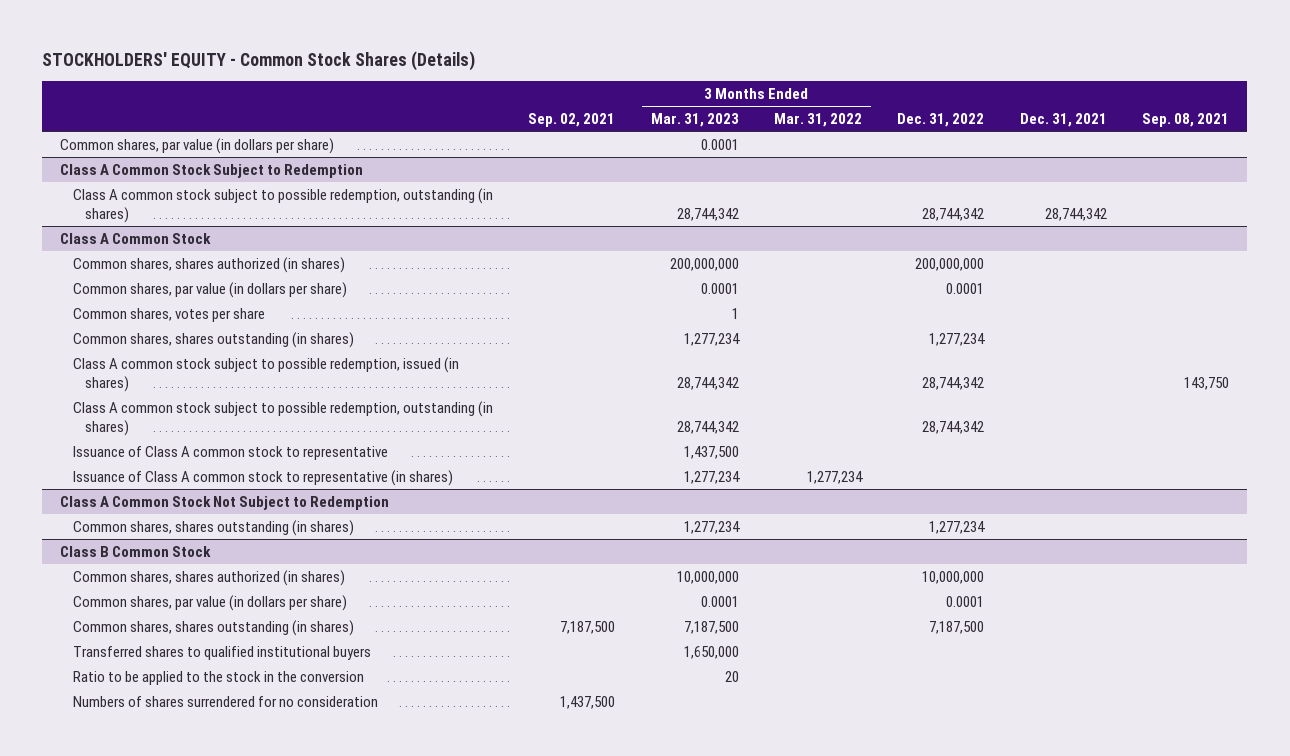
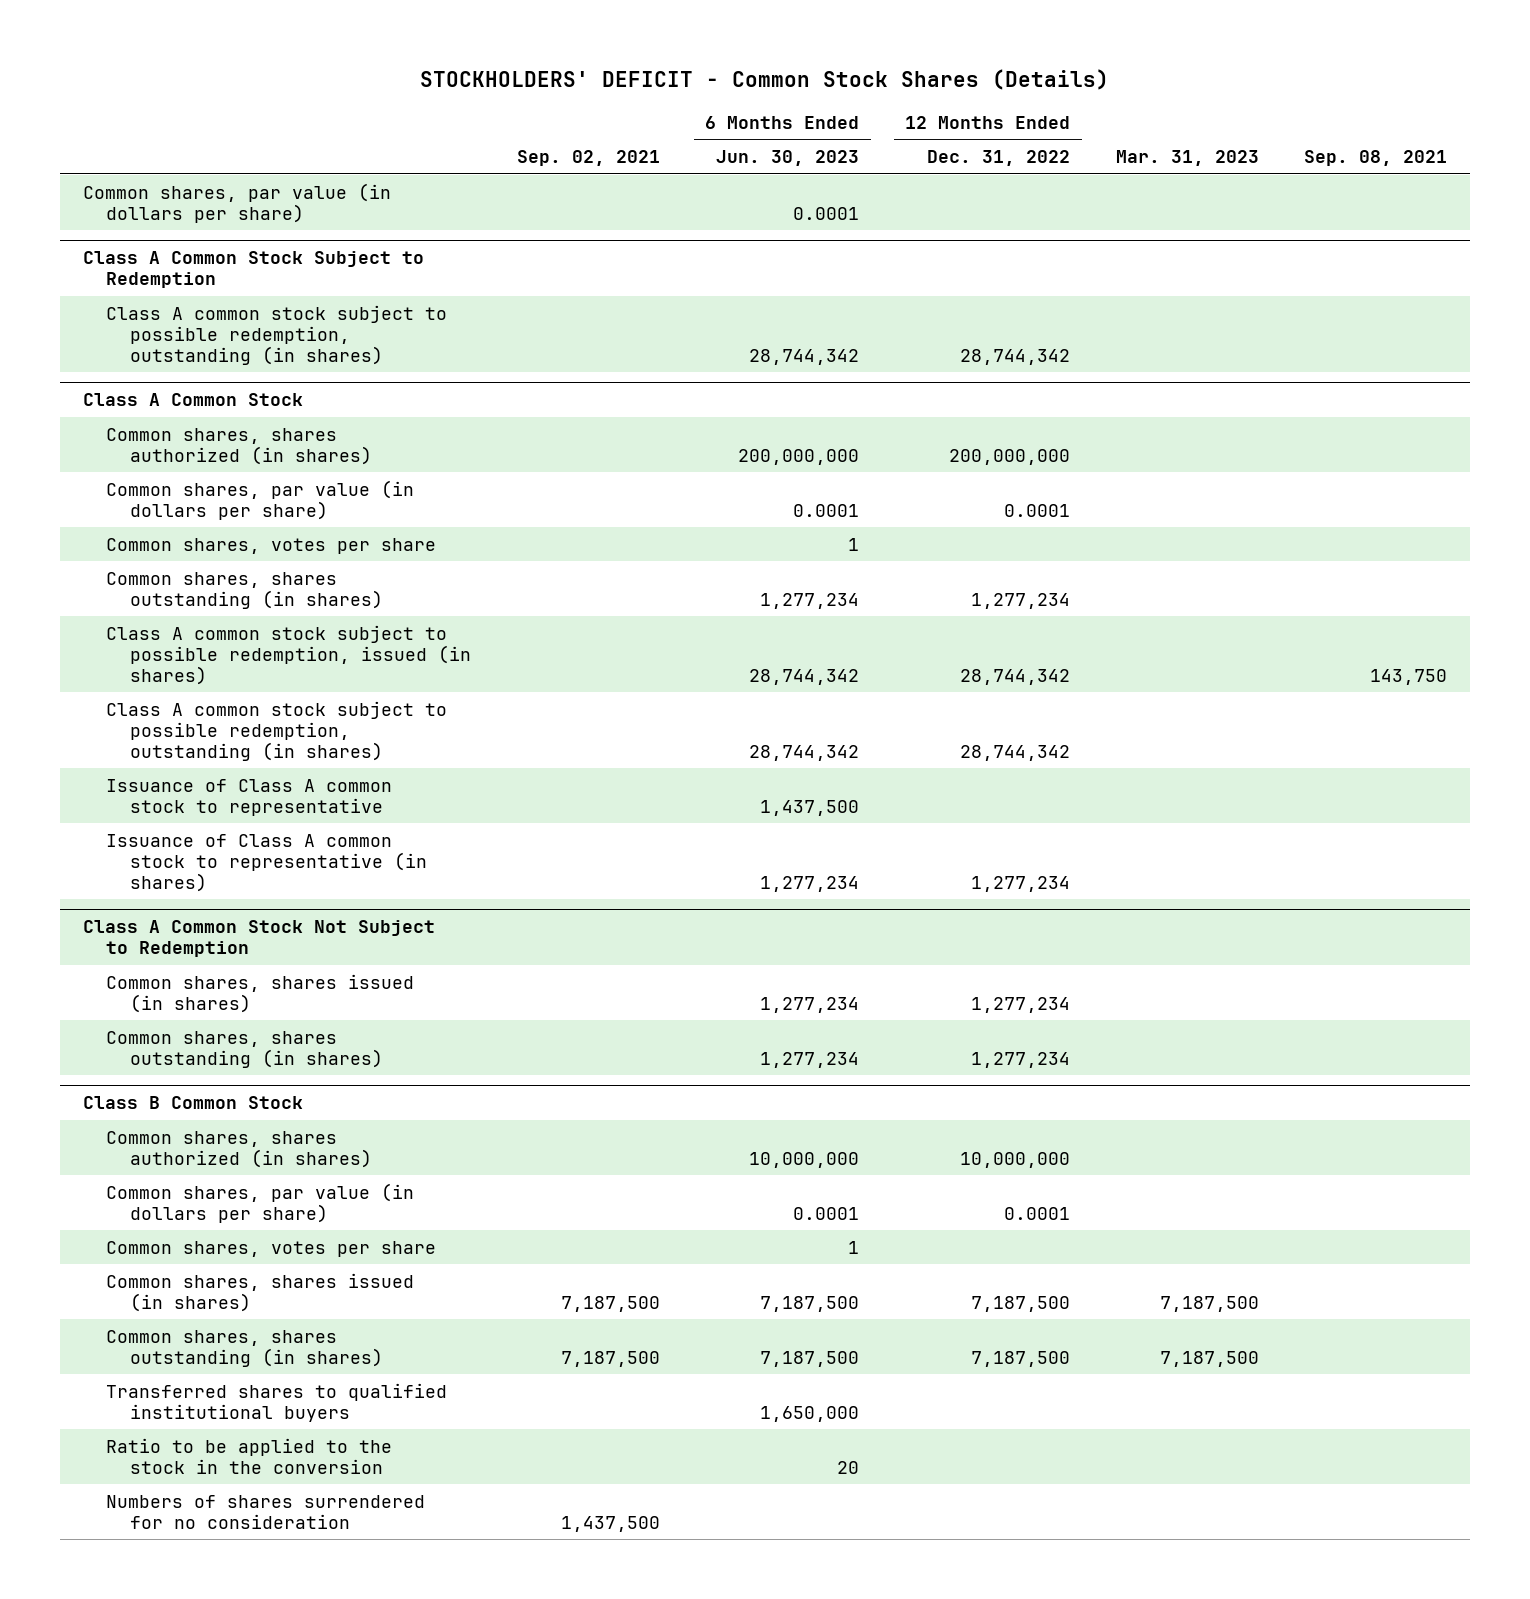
- STOCKHOLDERS' EQUITY - Common Stock Shares (Details)
+ STOCKHOLDERS' DEFICIT - Common Stock Shares (Details)
- | Sep. 02, 2021 | 3 Months Ended Mar. 31, 2023 | 3 Months Ended Mar. 31, 2022 | Dec. 31, 2022 | Dec. 31, 2021 | Sep. 08, 2021
+ | Sep. 02, 2021 | 6 Months Ended Jun. 30, 2023 | 12 Months Ended Dec. 31, 2022 | Mar. 31, 2023 | Sep. 08, 2021
@ Class A Common Stock Not Subject to Redemption
+ Common shares, shares issued (in shares) | | 1,277,234 | 1,277,234 | |
@ Class B Common Stock
+ Common shares, votes per share | | 1 | | |
+ Common shares, shares issued (in shares) | 7,187,500 | 7,187,500 | 7,187,500 | 7,187,500 |

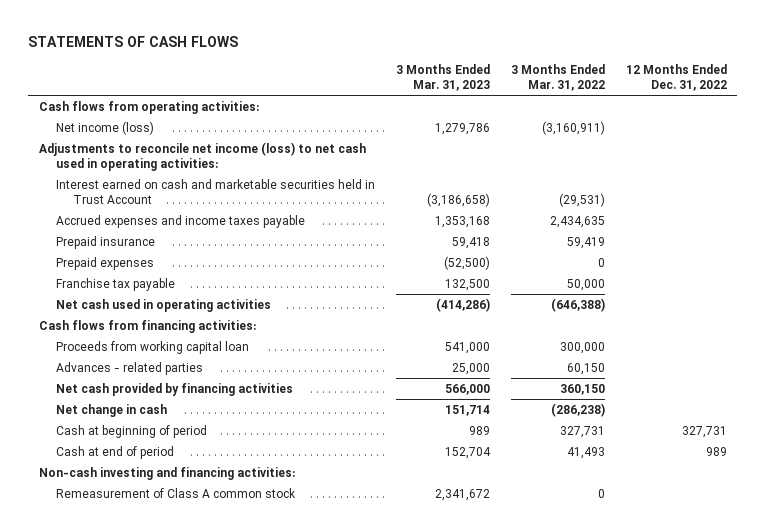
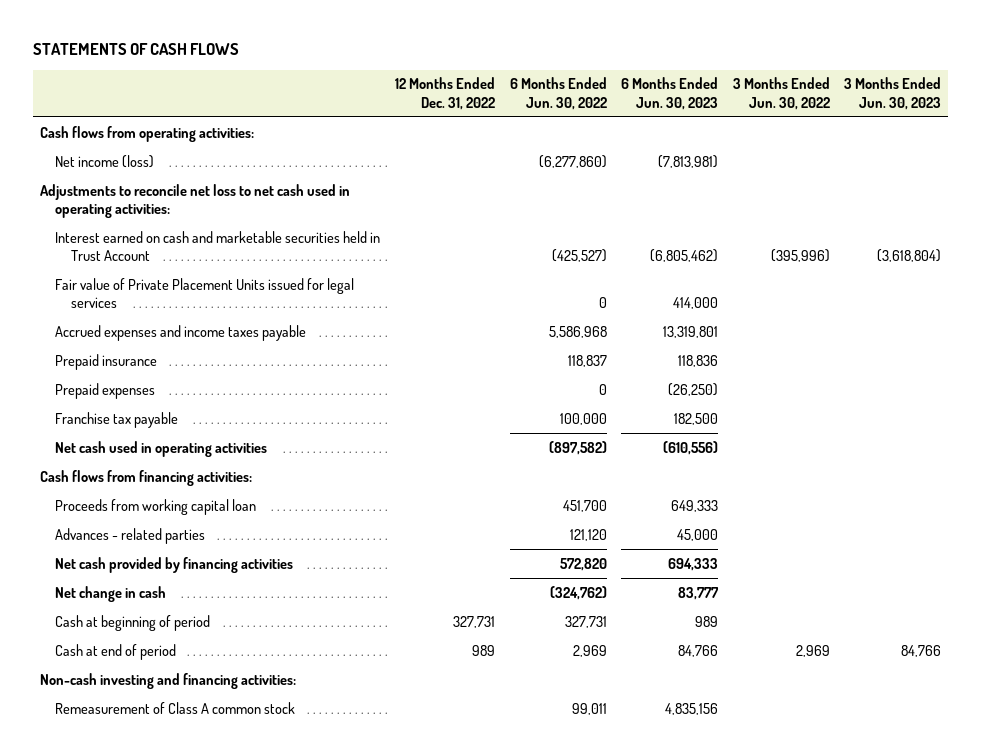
- | 3 Months Ended Mar. 31, 2023 | 3 Months Ended Mar. 31, 2022 | 12 Months Ended Dec. 31, 2022
+ | 12 Months Ended Dec. 31, 2022 | 6 Months Ended Jun. 30, 2022 | 6 Months Ended Jun. 30, 2023 | 3 Months Ended Jun. 30, 2022 | 3 Months Ended Jun. 30, 2023
- Adjustments to reconcile net income (loss) to net cash used in operating activities:
+ Adjustments to reconcile net loss to net cash used in operating activities:
+ Fair value of Private Placement Units issued for legal services | | 0 | 414,000 | |

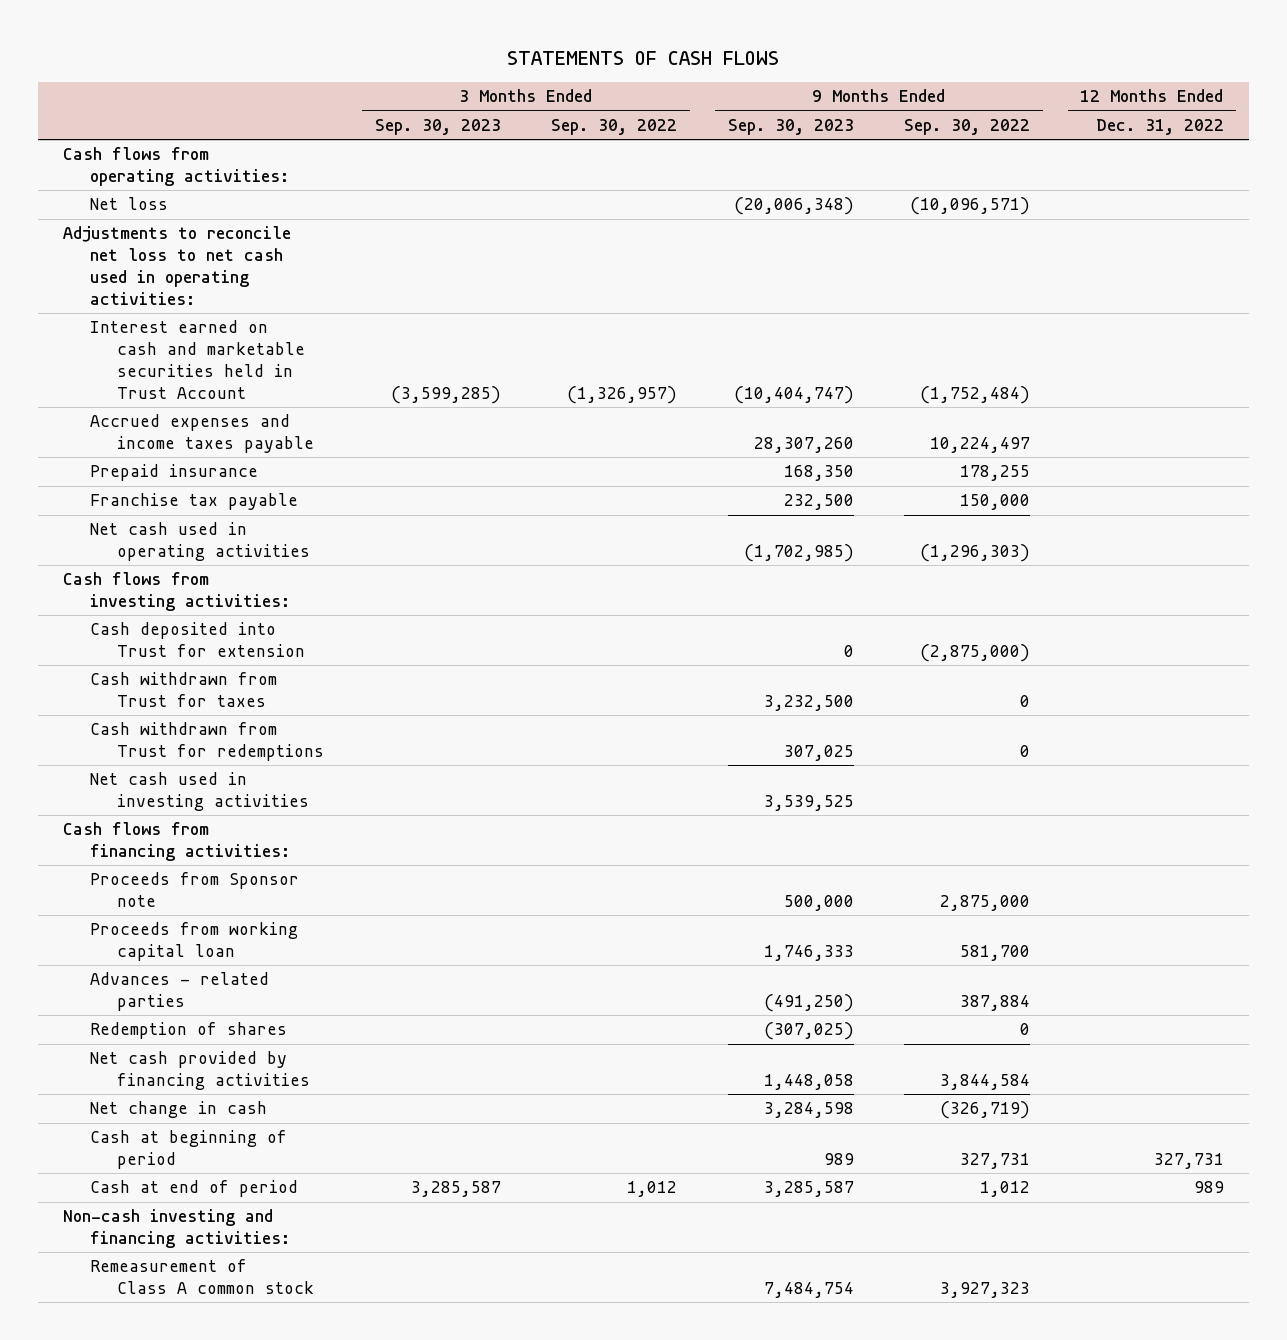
- | 12 Months Ended Dec. 31, 2022 | 6 Months Ended Jun. 30, 2022 | 6 Months Ended Jun. 30, 2023 | 3 Months Ended Jun. 30, 2022 | 3 Months Ended Jun. 30, 2023
+ | 3 Months Ended Sep. 30, 2023 | 3 Months Ended Sep. 30, 2022 | 9 Months Ended Sep. 30, 2023 | 9 Months Ended Sep. 30, 2022 | 12 Months Ended Dec. 31, 2022
- Net income (loss) | | (6,277,860) | (7,813,981) | |
+ Net loss | | | (20,006,348) | (10,096,571) |
- Fair value of Private Placement Units issued for legal services | | 0 | 414,000 | |
- Prepaid expenses | | 0 | (26,250) | |
+ Cash flows from investing activities:
+ Cash deposited into Trust for extension | | | 0 | (2,875,000) |
+ Cash withdrawn from Trust for taxes | | | 3,232,500 | 0 |
+ Cash withdrawn from Trust for redemptions | | | 307,025 | 0 |
+ Net cash used in investing activities | | | 3,539,525 | |
+ Proceeds from Sponsor note | | | 500,000 | 2,875,000 |
+ Redemption of shares | | | (307,025) | 0 |

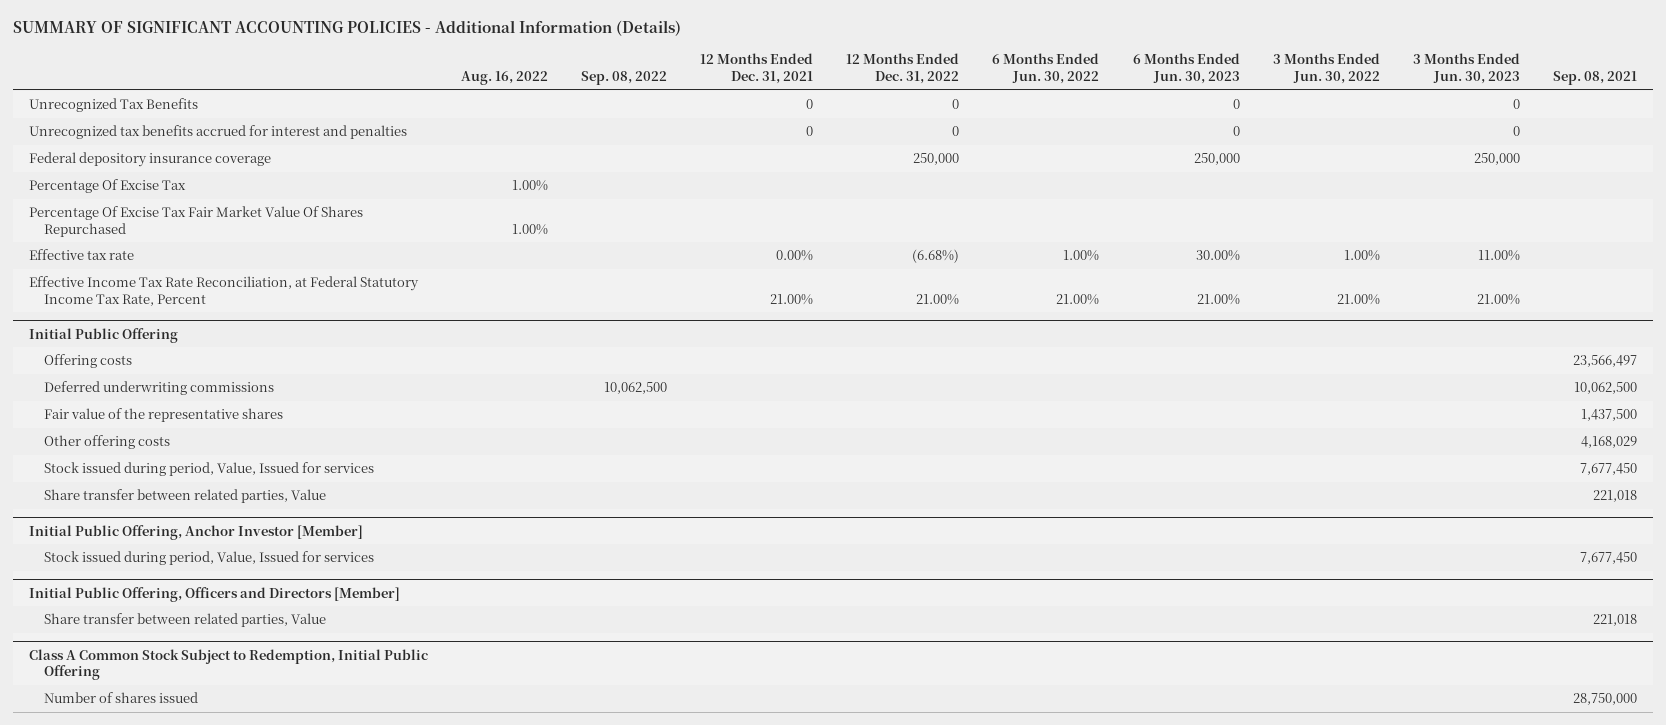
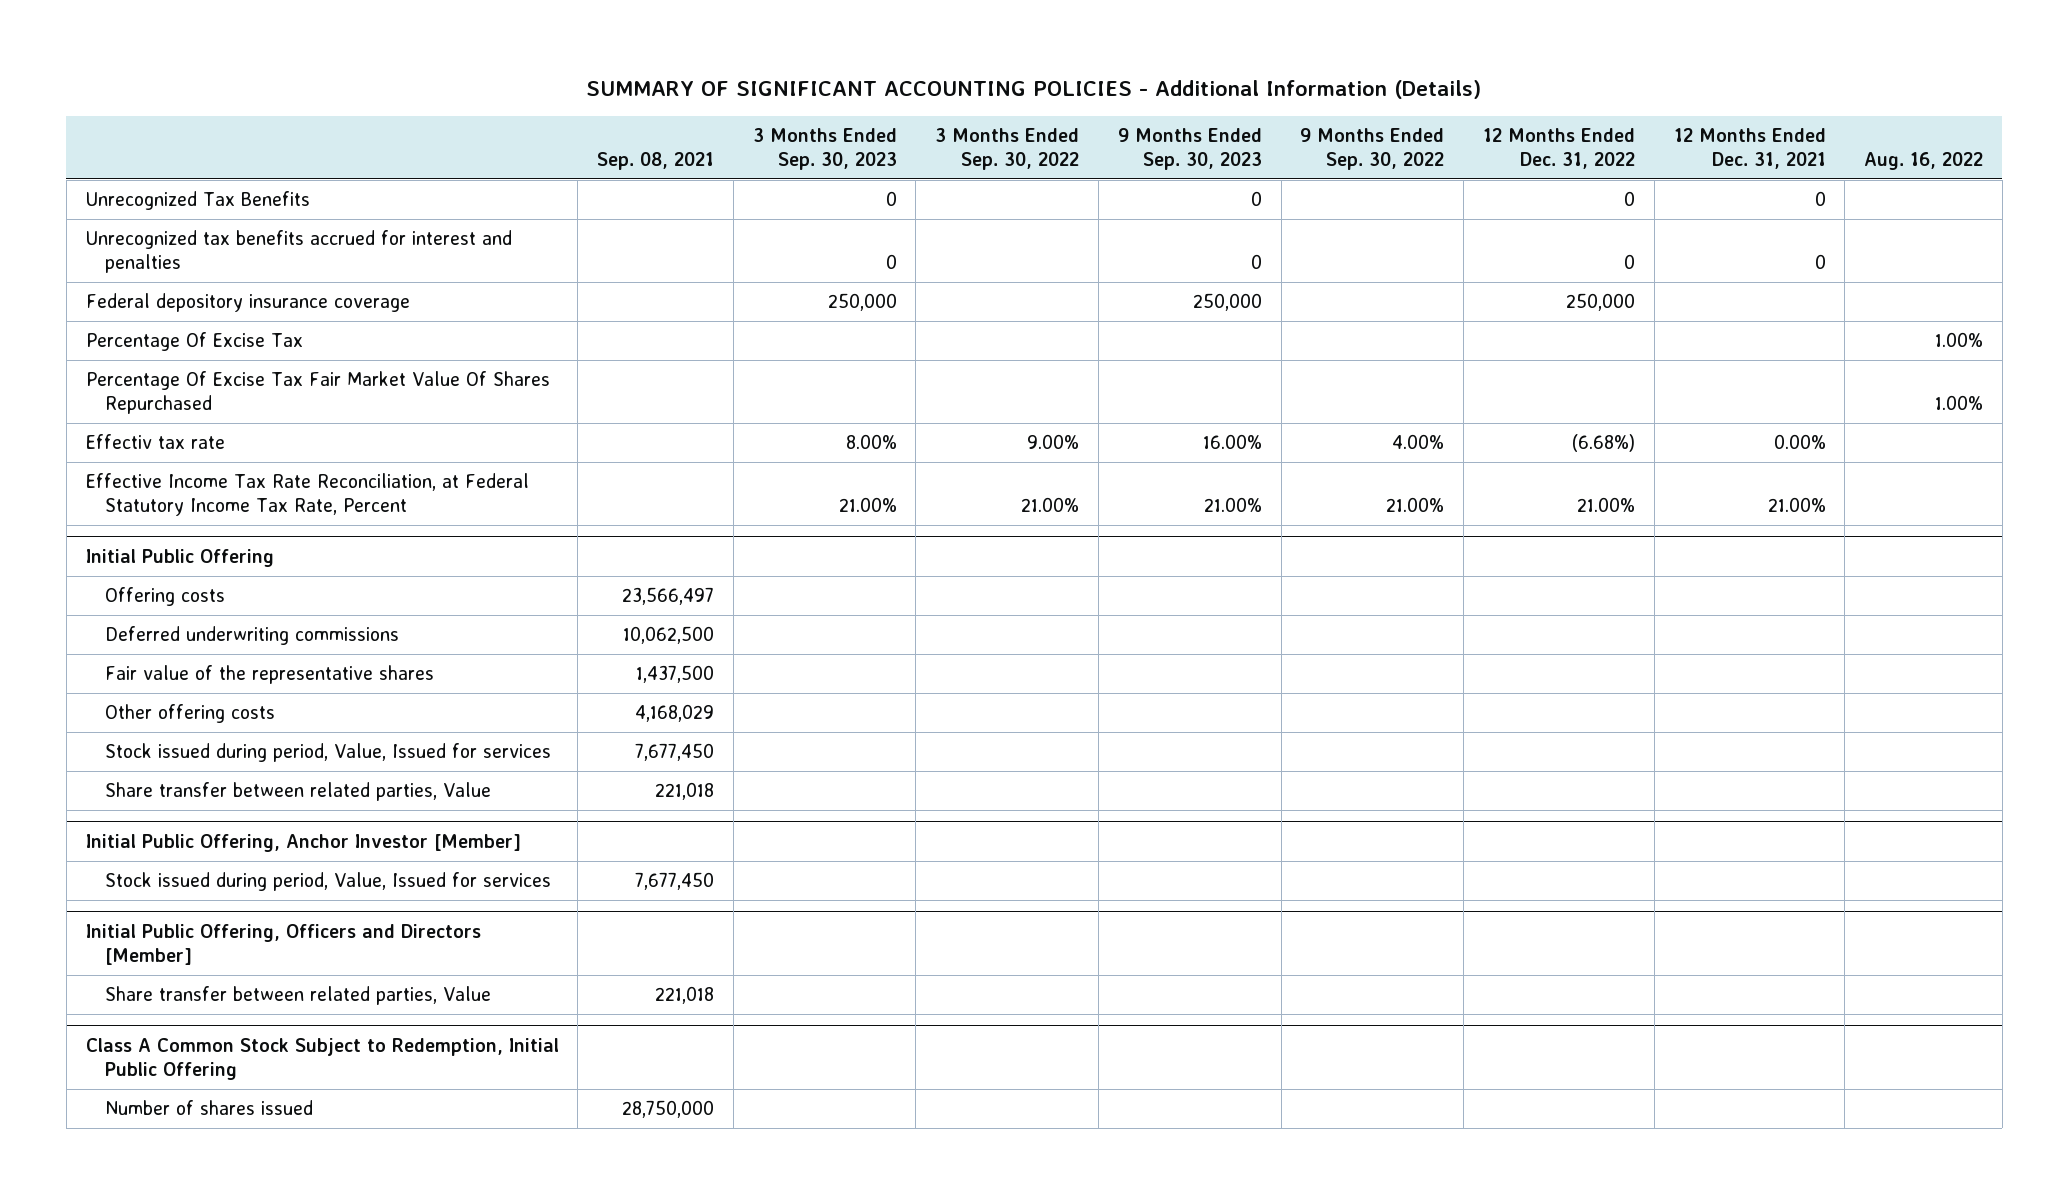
- | Aug. 16, 2022 | Sep. 08, 2022 | 12 Months Ended Dec. 31, 2021 | 12 Months Ended Dec. 31, 2022 | 6 Months Ended Jun. 30, 2022 | 6 Months Ended Jun. 30, 2023 | 3 Months Ended Jun. 30, 2022 | 3 Months Ended Jun. 30, 2023 | Sep. 08, 2021
+ | Sep. 08, 2021 | 3 Months Ended Sep. 30, 2023 | 3 Months Ended Sep. 30, 2022 | 9 Months Ended Sep. 30, 2023 | 9 Months Ended Sep. 30, 2022 | 12 Months Ended Dec. 31, 2022 | 12 Months Ended Dec. 31, 2021 | Aug. 16, 2022
- Effective tax rate | | | 0.00% | (6.68%) | 1.00% | 30.00% | 1.00% | 11.00% |
+ Effectiv tax rate | | 8.00% | 9.00% | 16.00% | 4.00% | (6.68%) | 0.00% |

